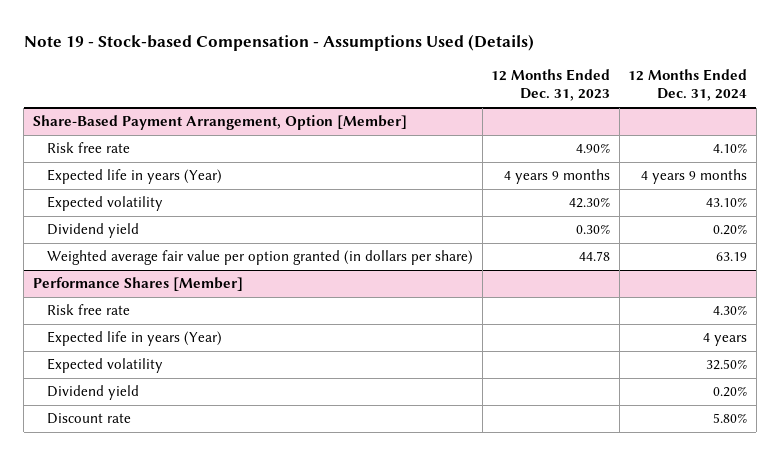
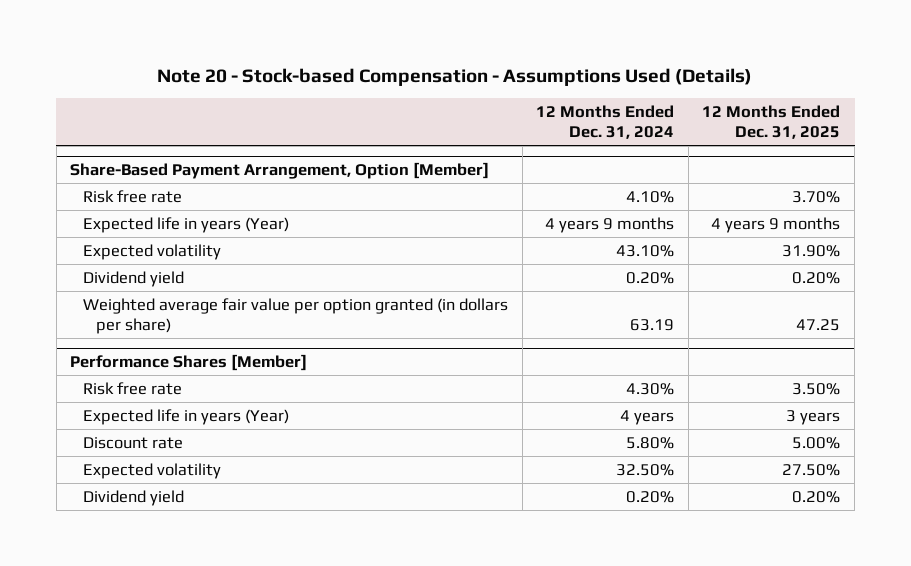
- Note 19 - Stock-based Compensation - Assumptions Used (Details)
+ Note 20 - Stock-based Compensation - Assumptions Used (Details)
- | 12 Months Ended Dec. 31, 2023 | 12 Months Ended Dec. 31, 2024
+ | 12 Months Ended Dec. 31, 2024 | 12 Months Ended Dec. 31, 2025
@ Performance Shares [Member]
moved up: Discount rate | 5.80% | 5.00%

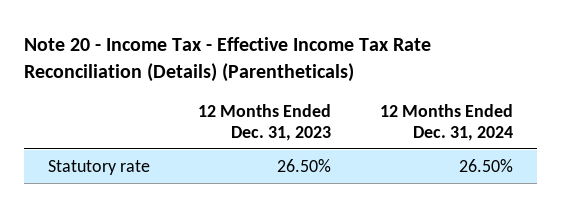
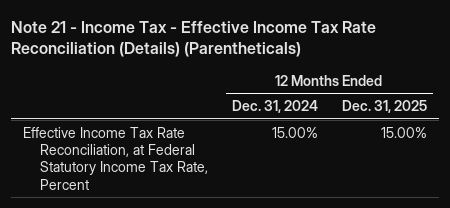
- Note 20 - Income Tax - Effective Income Tax Rate Reconciliation (Details) (Parentheticals)
+ Note 21 - Income Tax - Effective Income Tax Rate Reconciliation (Details) (Parentheticals)
- | 12 Months Ended Dec. 31, 2023 | 12 Months Ended Dec. 31, 2024
+ | 12 Months Ended Dec. 31, 2024 | 12 Months Ended Dec. 31, 2025
- Statutory rate | 26.50% | 26.50%
+ Effective Income Tax Rate Reconciliation, at Federal Statutory Income Tax Rate, Percent | 15.00% | 15.00%

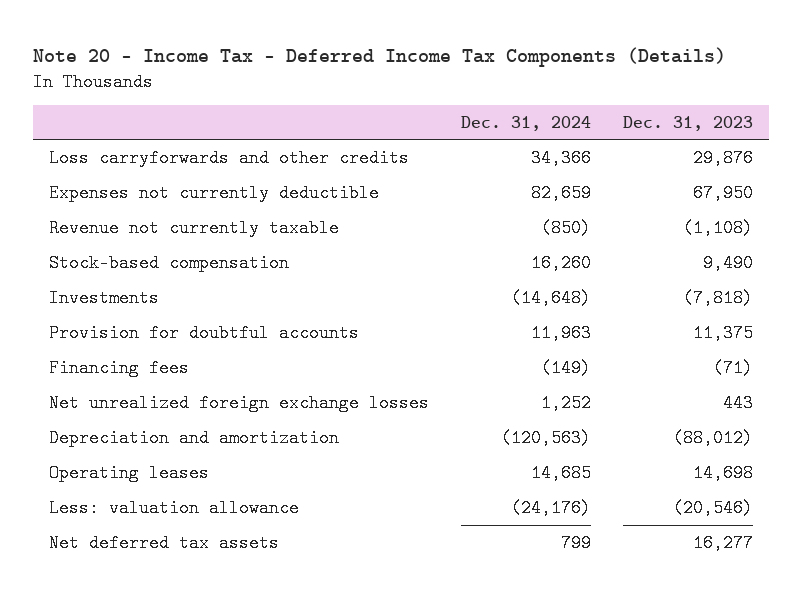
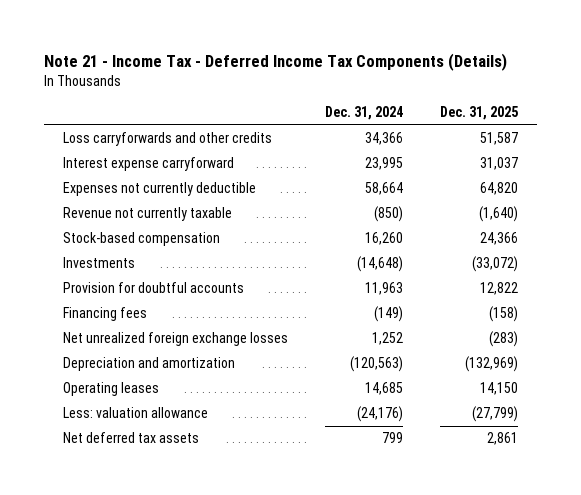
- Note 20 - Income Tax - Deferred Income Tax Components (Details)
+ Note 21 - Income Tax - Deferred Income Tax Components (Details)
- | Dec. 31, 2024 | Dec. 31, 2023
+ | Dec. 31, 2024 | Dec. 31, 2025
- Expenses not currently deductible | 82,659 | 67,950
+ Interest expense carryforward | 23,995 | 31,037
+ Expenses not currently deductible | 58,664 | 64,820

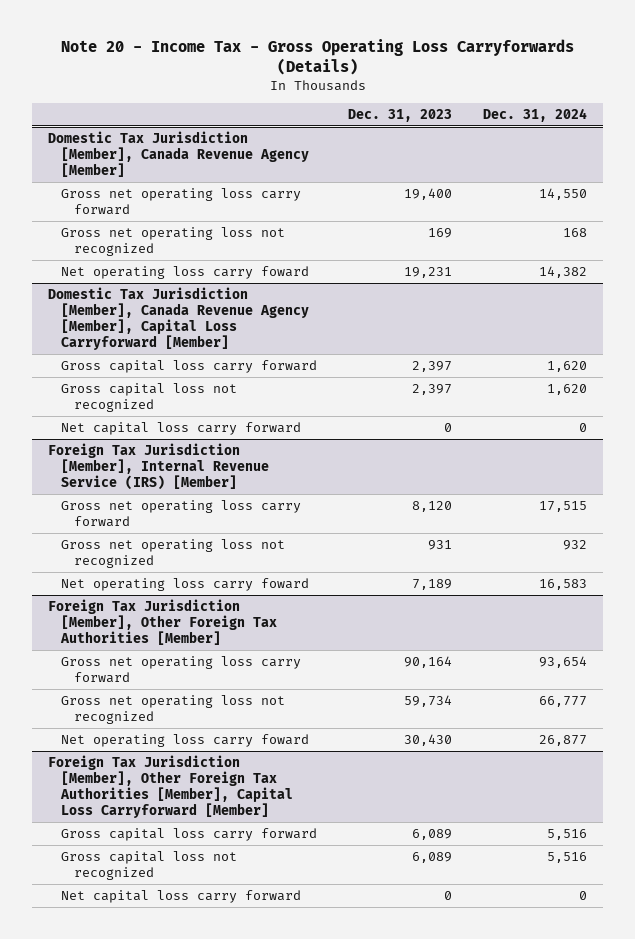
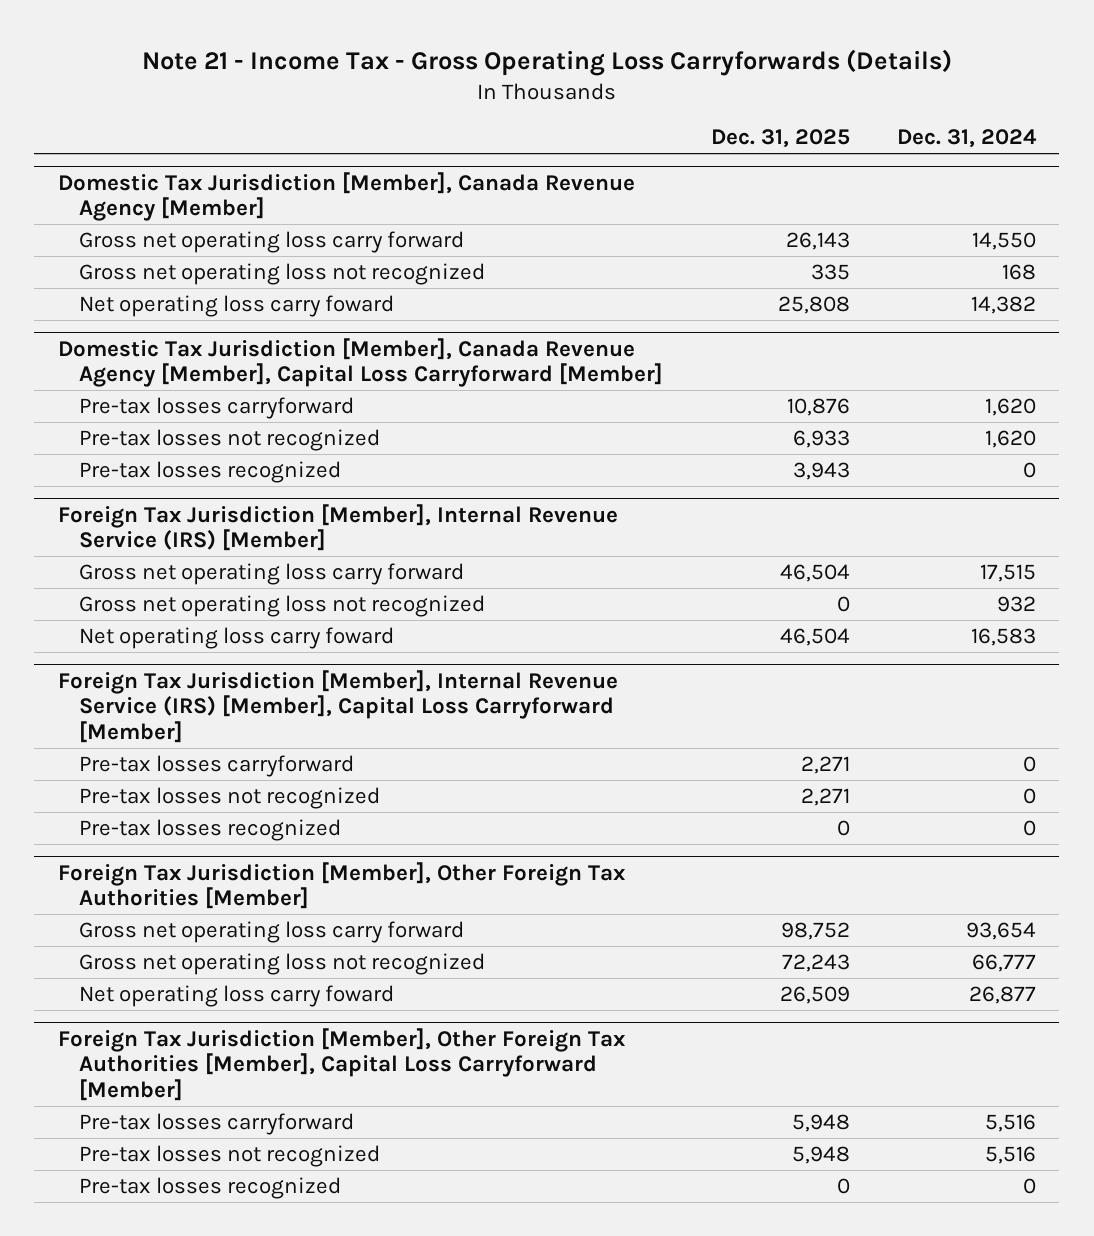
- Note 20 - Income Tax - Gross Operating Loss Carryforwards (Details)
+ Note 21 - Income Tax - Gross Operating Loss Carryforwards (Details)
- | Dec. 31, 2023 | Dec. 31, 2024
+ | Dec. 31, 2025 | Dec. 31, 2024
@ Domestic Tax Jurisdiction [Member], Canada Revenue Agency [Member], Capital Loss Carryforward [Member]
- Gross capital loss carry forward | 2,397 | 1,620
- Gross capital loss not recognized | 2,397 | 1,620
- Net capital loss carry forward | 0 | 0
+ Pre-tax losses carryforward | 10,876 | 1,620
+ Pre-tax losses not recognized | 6,933 | 1,620
+ Pre-tax losses recognized | 3,943 | 0
+ Foreign Tax Jurisdiction [Member], Internal Revenue Service (IRS) [Member], Capital Loss Carryforward [Member]
+ Pre-tax losses carryforward | 2,271 | 0
+ Pre-tax losses not recognized | 2,271 | 0
+ Pre-tax losses recognized | 0 | 0
@ Foreign Tax Jurisdiction [Member], Other Foreign Tax Authorities [Member], Capital Loss Carryforward [Member]
- Gross capital loss carry forward | 6,089 | 5,516
- Gross capital loss not recognized | 6,089 | 5,516
- Net capital loss carry forward | 0 | 0
+ Pre-tax losses carryforward | 5,948 | 5,516
+ Pre-tax losses not recognized | 5,948 | 5,516
+ Pre-tax losses recognized | 0 | 0

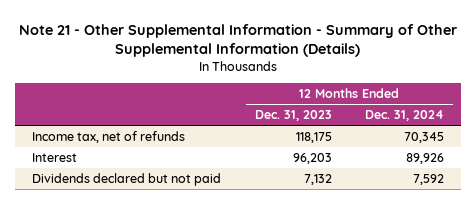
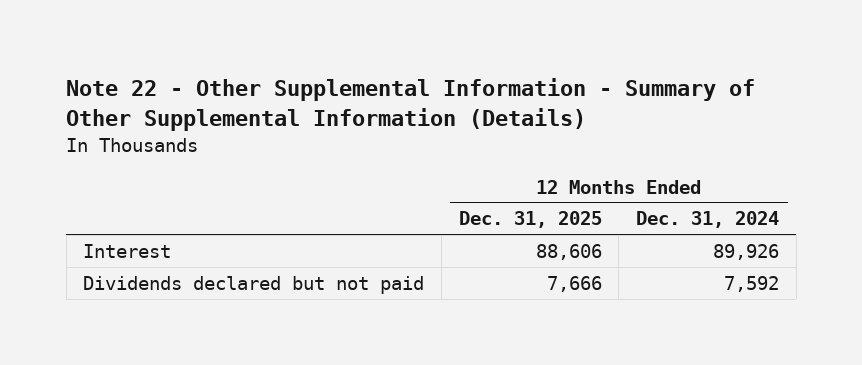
- Note 21 - Other Supplemental Information - Summary of Other Supplemental Information (Details)
+ Note 22 - Other Supplemental Information - Summary of Other Supplemental Information (Details)
- | 12 Months Ended Dec. 31, 2023 | 12 Months Ended Dec. 31, 2024
+ | 12 Months Ended Dec. 31, 2025 | 12 Months Ended Dec. 31, 2024
- Income tax, net of refunds | 118,175 | 70,345

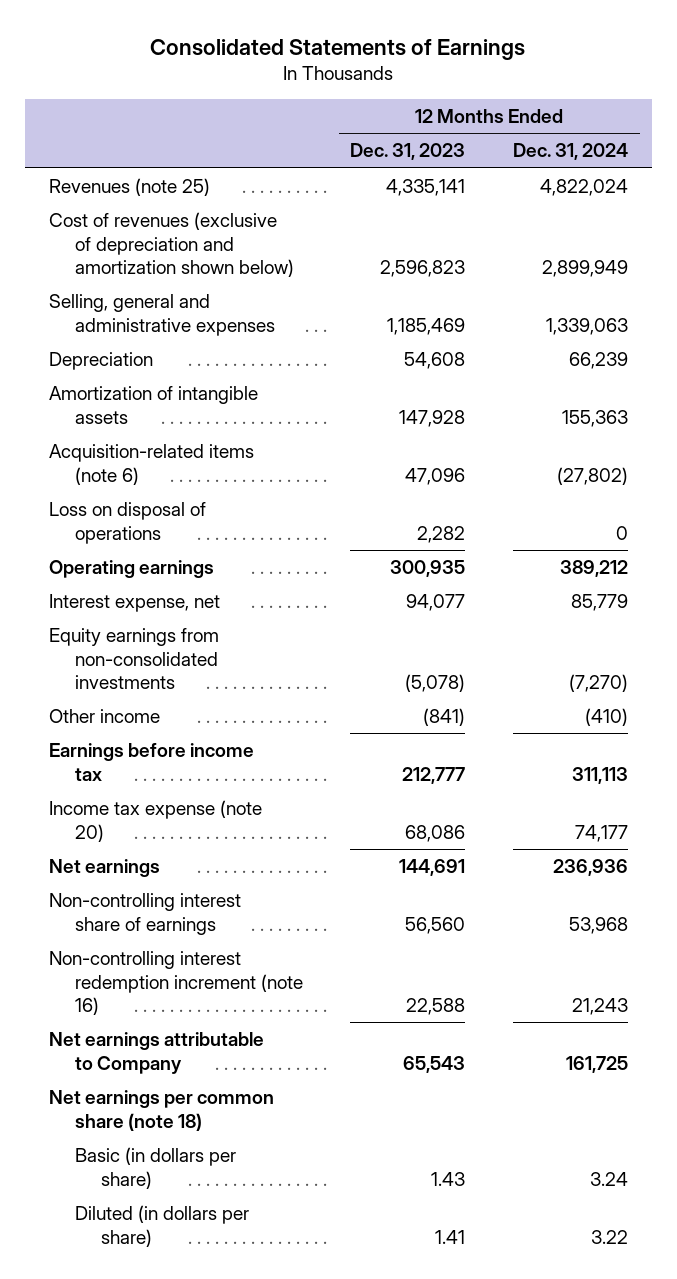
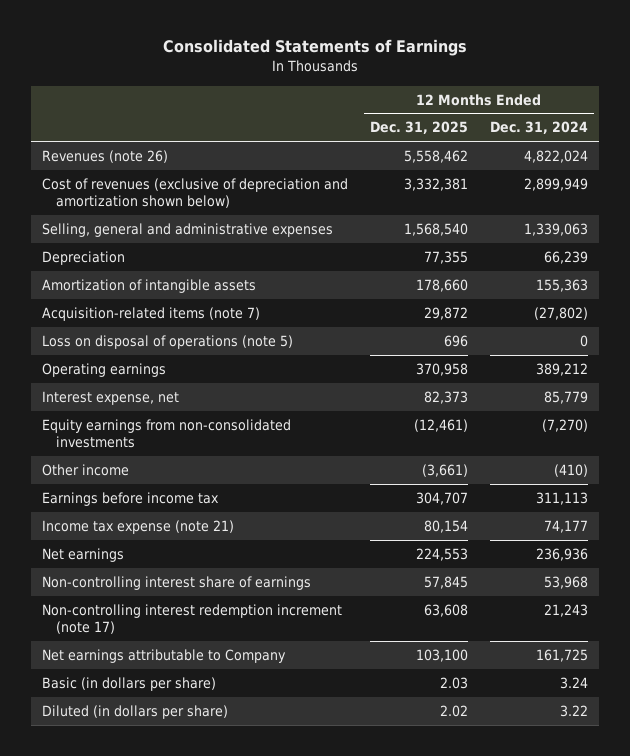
- | 12 Months Ended Dec. 31, 2023 | 12 Months Ended Dec. 31, 2024
+ | 12 Months Ended Dec. 31, 2025 | 12 Months Ended Dec. 31, 2024
- Revenues (note 25) | 4,335,141 | 4,822,024
+ Revenues (note 26) | 5,558,462 | 4,822,024
- Acquisition-related items (note 6) | 47,096 | (27,802)
- Loss on disposal of operations | 2,282 | 0
+ Acquisition-related items (note 7) | 29,872 | (27,802)
+ Loss on disposal of operations (note 5) | 696 | 0
- Income tax expense (note 20) | 68,086 | 74,177
+ Income tax expense (note 21) | 80,154 | 74,177
- Non-controlling interest redemption increment (note 16) | 22,588 | 21,243
+ Non-controlling interest redemption increment (note 17) | 63,608 | 21,243
- Net earnings per common share (note 18)

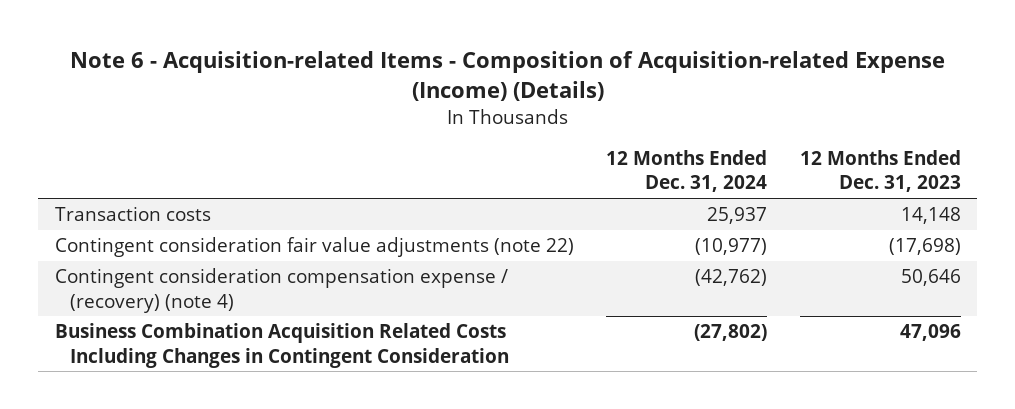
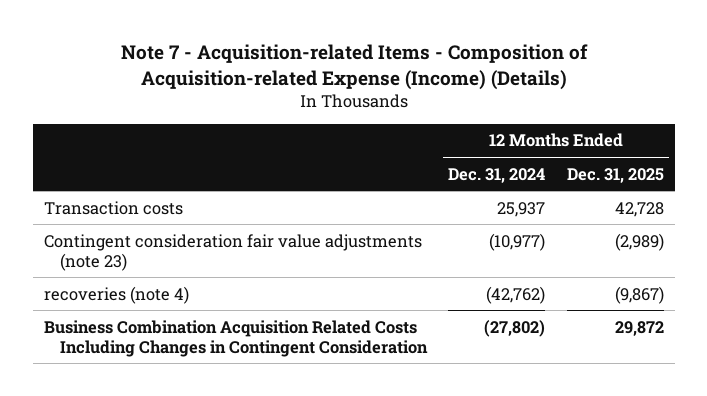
- Note 6 - Acquisition-related Items - Composition of Acquisition-related Expense (Income) (Details)
+ Note 7 - Acquisition-related Items - Composition of Acquisition-related Expense (Income) (Details)
- | 12 Months Ended Dec. 31, 2024 | 12 Months Ended Dec. 31, 2023
+ | 12 Months Ended Dec. 31, 2024 | 12 Months Ended Dec. 31, 2025
- Contingent consideration fair value adjustments (note 22) | (10,977) | (17,698)
- Contingent consideration compensation expense / (recovery) (note 4) | (42,762) | 50,646
+ Contingent consideration fair value adjustments (note 23) | (10,977) | (2,989)
+ recoveries (note 4) | (42,762) | (9,867)

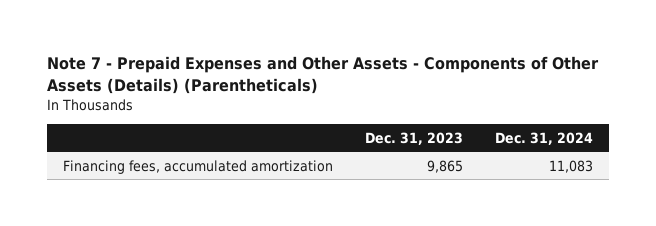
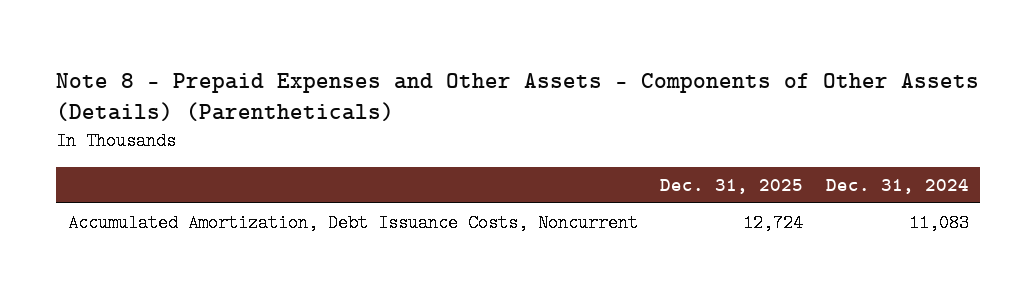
- Note 7 - Prepaid Expenses and Other Assets - Components of Other Assets (Details) (Parentheticals)
+ Note 8 - Prepaid Expenses and Other Assets - Components of Other Assets (Details) (Parentheticals)
- | Dec. 31, 2023 | Dec. 31, 2024
+ | Dec. 31, 2025 | Dec. 31, 2024
- Financing fees, accumulated amortization | 9,865 | 11,083
+ Accumulated Amortization, Debt Issuance Costs, Noncurrent | 12,724 | 11,083

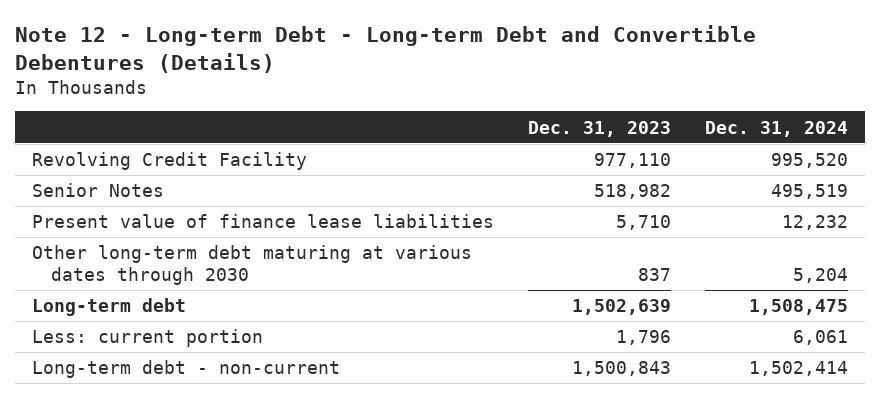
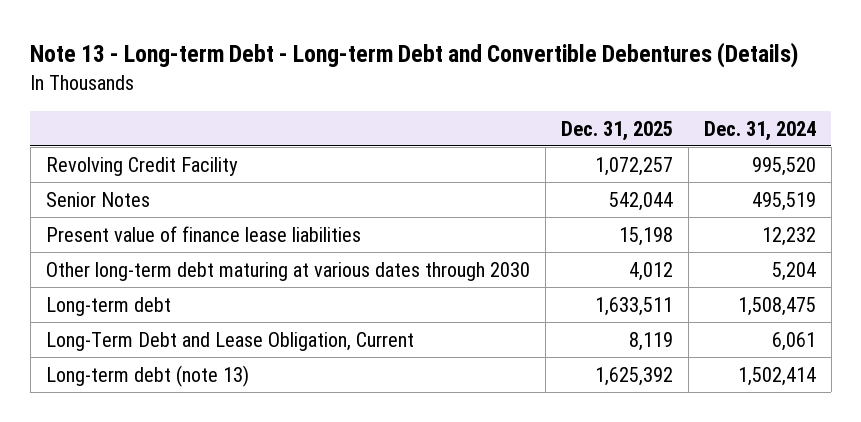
- Note 12 - Long-term Debt - Long-term Debt and Convertible Debentures (Details)
+ Note 13 - Long-term Debt - Long-term Debt and Convertible Debentures (Details)
- | Dec. 31, 2023 | Dec. 31, 2024
+ | Dec. 31, 2025 | Dec. 31, 2024
- Less: current portion | 1,796 | 6,061
- Long-term debt - non-current | 1,500,843 | 1,502,414
+ Long-Term Debt and Lease Obligation, Current | 8,119 | 6,061
+ Long-term debt (note 13) | 1,625,392 | 1,502,414

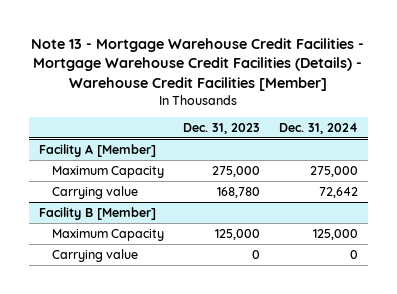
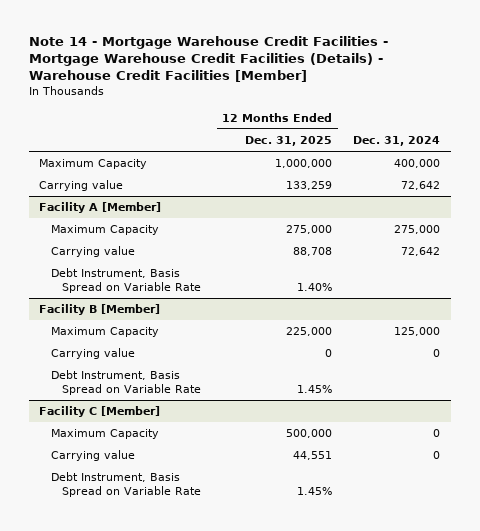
- Note 13 - Mortgage Warehouse Credit Facilities - Mortgage Warehouse Credit Facilities (Details) - Warehouse Credit Facilities [Member]
+ Note 14 - Mortgage Warehouse Credit Facilities - Mortgage Warehouse Credit Facilities (Details) - Warehouse Credit Facilities [Member]
- | Dec. 31, 2023 | Dec. 31, 2024
+ | 12 Months Ended Dec. 31, 2025 | Dec. 31, 2024
+ Maximum Capacity | 1,000,000 | 400,000
+ Carrying value | 133,259 | 72,642
@ Facility A [Member]
+ Debt Instrument, Basis Spread on Variable Rate | 1.40% |
@ Facility B [Member]
+ Debt Instrument, Basis Spread on Variable Rate | 1.45% |
+ Facility C [Member]
+ Maximum Capacity | 500,000 | 0
+ Carrying value | 44,551 | 0
+ Debt Instrument, Basis Spread on Variable Rate | 1.45% |

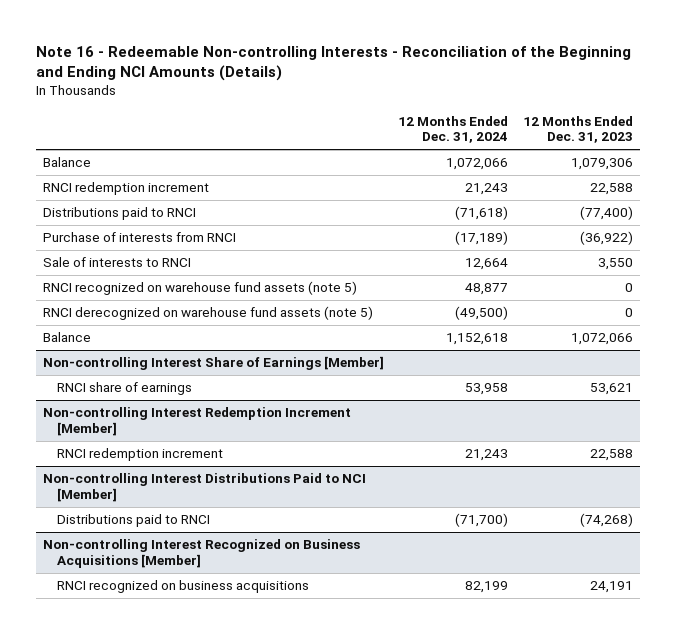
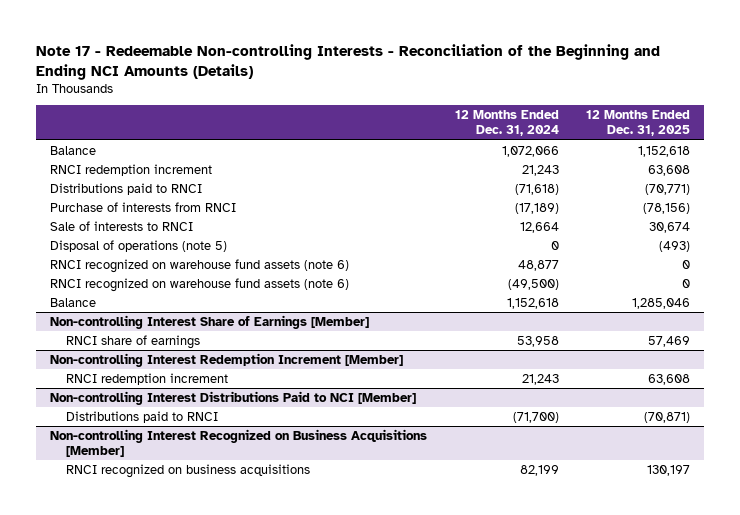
- Note 16 - Redeemable Non-controlling Interests - Reconciliation of the Beginning and Ending NCI Amounts (Details)
+ Note 17 - Redeemable Non-controlling Interests - Reconciliation of the Beginning and Ending NCI Amounts (Details)
- | 12 Months Ended Dec. 31, 2024 | 12 Months Ended Dec. 31, 2023
+ | 12 Months Ended Dec. 31, 2024 | 12 Months Ended Dec. 31, 2025
- RNCI recognized on warehouse fund assets (note 5) | 48,877 | 0
- RNCI derecognized on warehouse fund assets (note 5) | (49,500) | 0
+ Disposal of operations (note 5) | 0 | (493)
+ RNCI recognized on warehouse fund assets (note 6) | 48,877 | 0
+ RNCI recognized on warehouse fund assets (note 6) | (49,500) | 0

